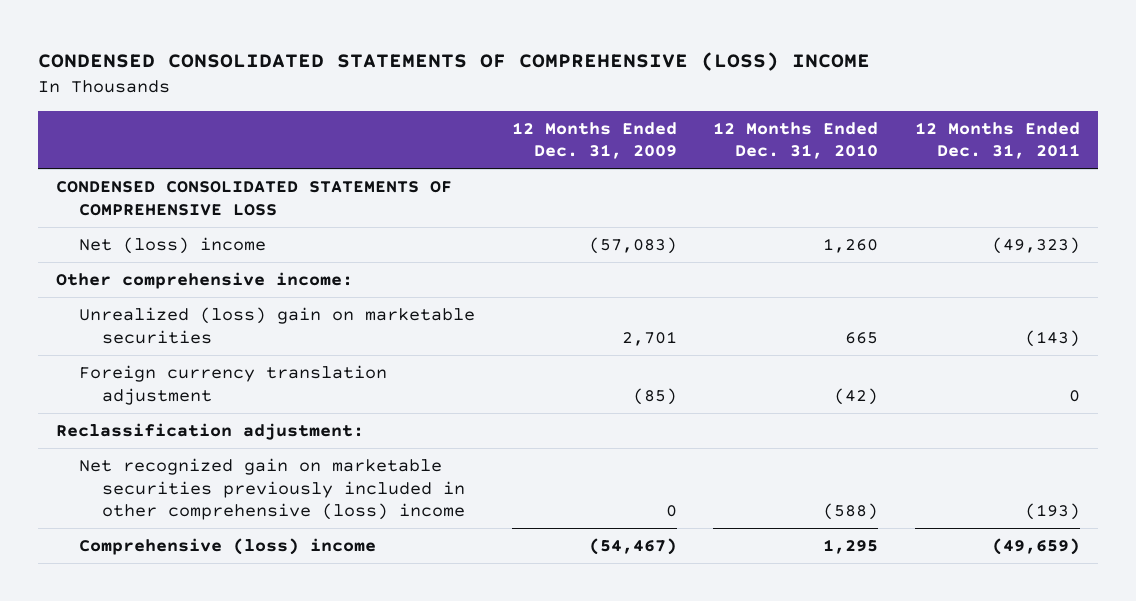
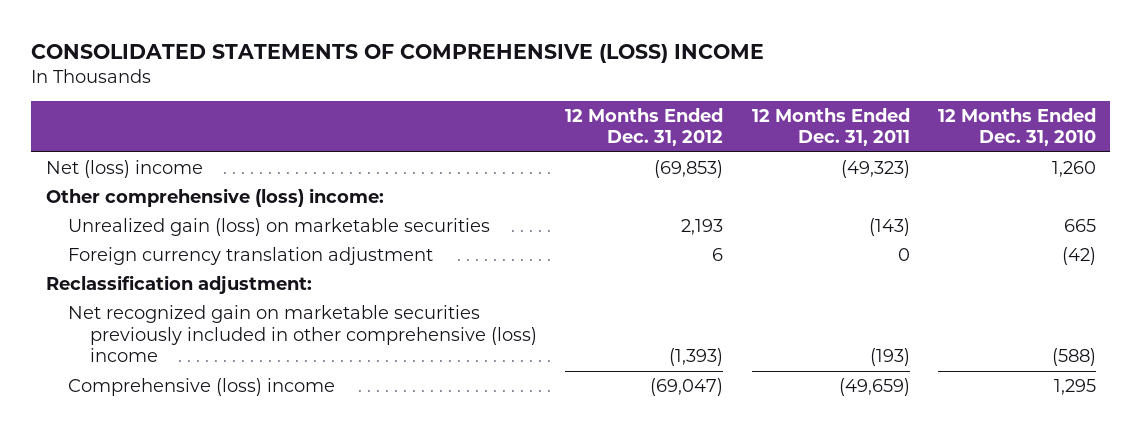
- CONDENSED CONSOLIDATED STATEMENTS OF COMPREHENSIVE (LOSS) INCOME
+ CONSOLIDATED STATEMENTS OF COMPREHENSIVE (LOSS) INCOME
- | 12 Months Ended Dec. 31, 2009 | 12 Months Ended Dec. 31, 2010 | 12 Months Ended Dec. 31, 2011
+ | 12 Months Ended Dec. 31, 2012 | 12 Months Ended Dec. 31, 2011 | 12 Months Ended Dec. 31, 2010
- CONDENSED CONSOLIDATED STATEMENTS OF COMPREHENSIVE LOSS
- Other comprehensive income:
- Unrealized (loss) gain on marketable securities | 2,701 | 665 | (143)
+ Other comprehensive (loss) income:
+ Unrealized gain (loss) on marketable securities | 2,193 | (143) | 665

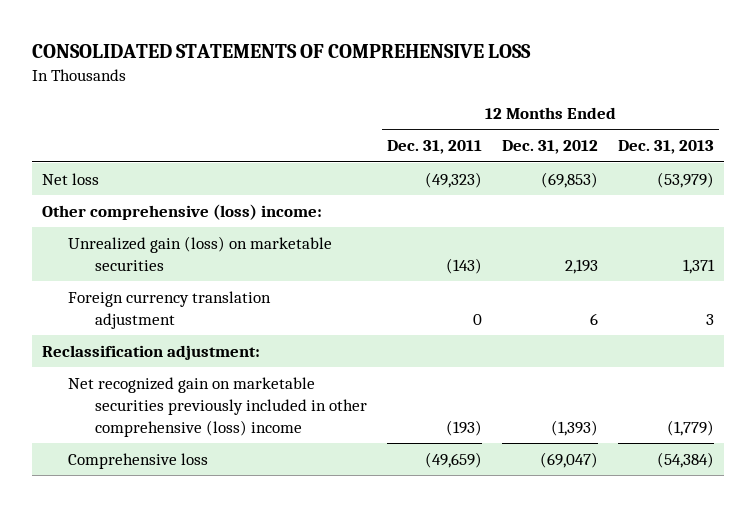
- CONSOLIDATED STATEMENTS OF COMPREHENSIVE (LOSS) INCOME
+ CONSOLIDATED STATEMENTS OF COMPREHENSIVE LOSS
- | 12 Months Ended Dec. 31, 2012 | 12 Months Ended Dec. 31, 2011 | 12 Months Ended Dec. 31, 2010
+ | 12 Months Ended Dec. 31, 2011 | 12 Months Ended Dec. 31, 2012 | 12 Months Ended Dec. 31, 2013
- Net (loss) income | (69,853) | (49,323) | 1,260
+ Net loss | (49,323) | (69,853) | (53,979)
- Comprehensive (loss) income | (69,047) | (49,659) | 1,295
+ Comprehensive loss | (49,659) | (69,047) | (54,384)

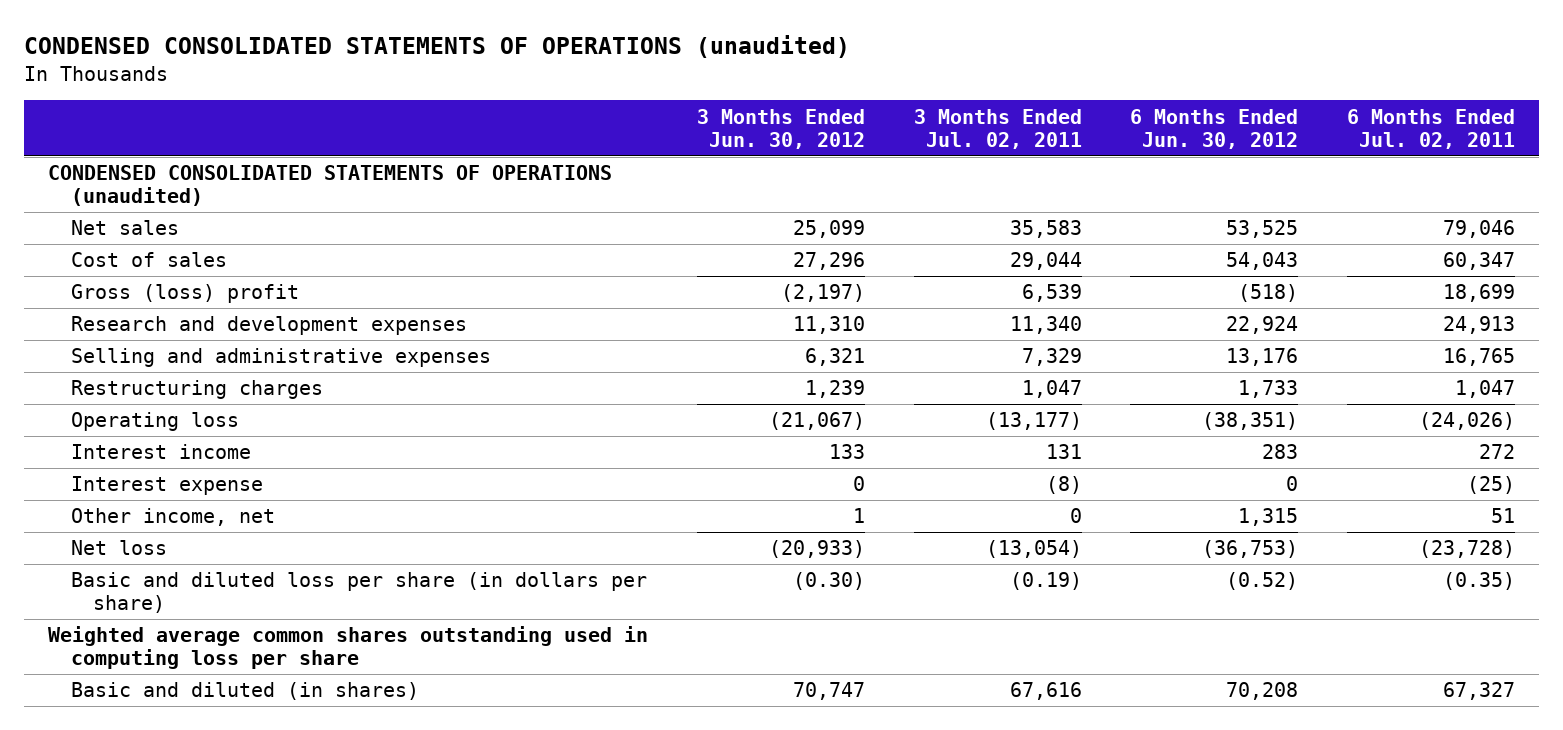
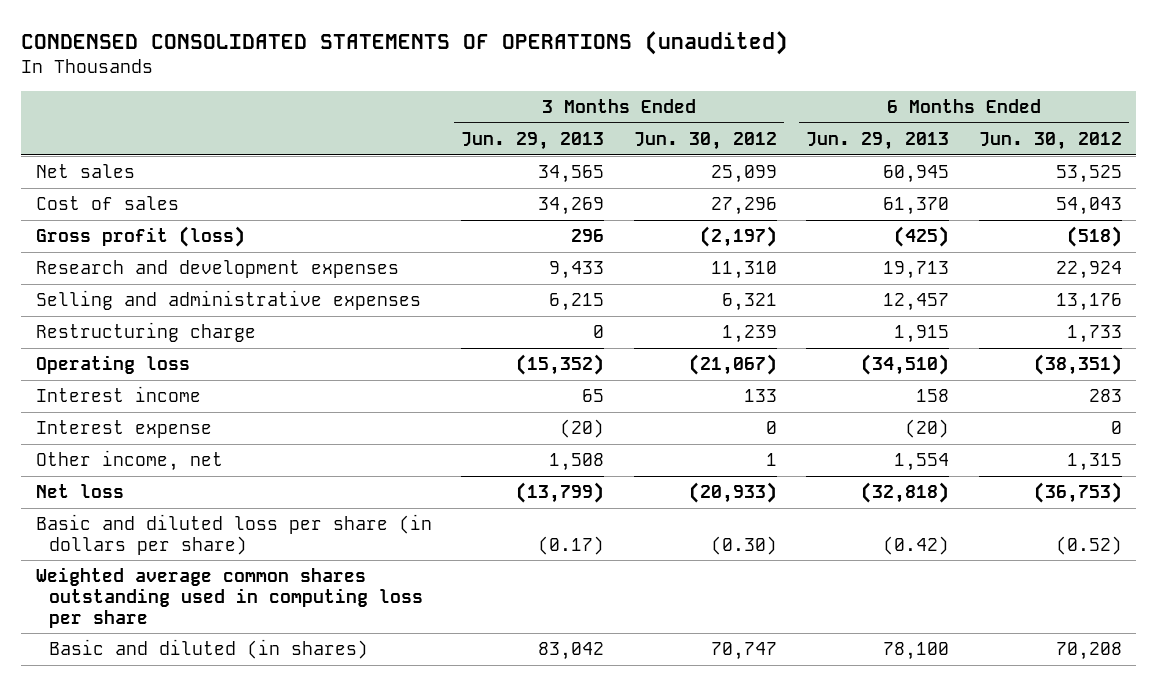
- | 3 Months Ended Jun. 30, 2012 | 3 Months Ended Jul. 02, 2011 | 6 Months Ended Jun. 30, 2012 | 6 Months Ended Jul. 02, 2011
+ | 3 Months Ended Jun. 29, 2013 | 3 Months Ended Jun. 30, 2012 | 6 Months Ended Jun. 29, 2013 | 6 Months Ended Jun. 30, 2012
- CONDENSED CONSOLIDATED STATEMENTS OF OPERATIONS (unaudited)
- Gross (loss) profit | (2,197) | 6,539 | (518) | 18,699
+ Gross profit (loss) | 296 | (2,197) | (425) | (518)
- Restructuring charges | 1,239 | 1,047 | 1,733 | 1,047
+ Restructuring charge | 0 | 1,239 | 1,915 | 1,733

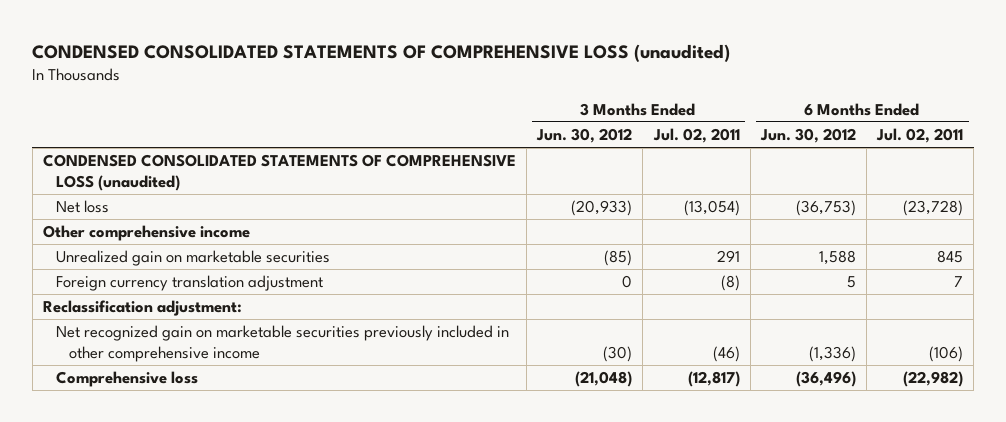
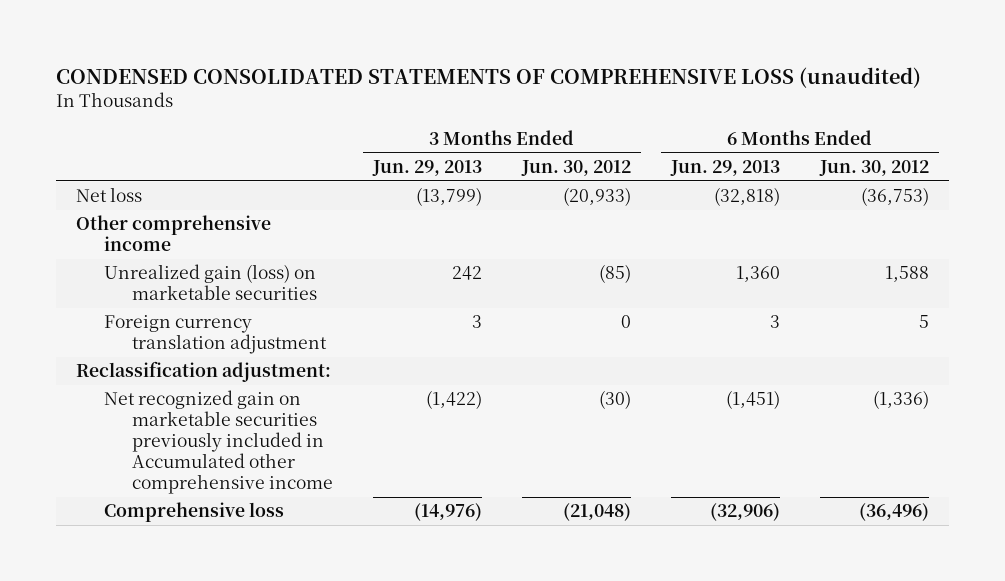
- | 3 Months Ended Jun. 30, 2012 | 3 Months Ended Jul. 02, 2011 | 6 Months Ended Jun. 30, 2012 | 6 Months Ended Jul. 02, 2011
+ | 3 Months Ended Jun. 29, 2013 | 3 Months Ended Jun. 30, 2012 | 6 Months Ended Jun. 29, 2013 | 6 Months Ended Jun. 30, 2012
- CONDENSED CONSOLIDATED STATEMENTS OF COMPREHENSIVE LOSS (unaudited)
- Unrealized gain on marketable securities | (85) | 291 | 1,588 | 845
+ Unrealized gain (loss) on marketable securities | 242 | (85) | 1,360 | 1,588
- Net recognized gain on marketable securities previously included in other comprehensive income | (30) | (46) | (1,336) | (106)
+ Net recognized gain on marketable securities previously included in Accumulated other comprehensive income | (1,422) | (30) | (1,451) | (1,336)

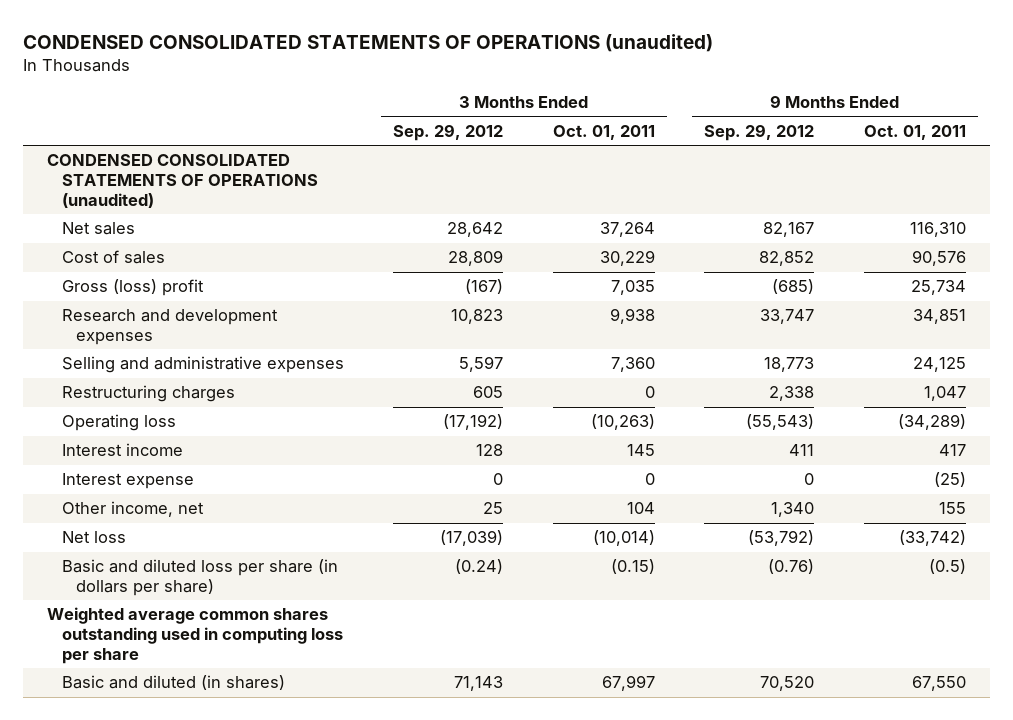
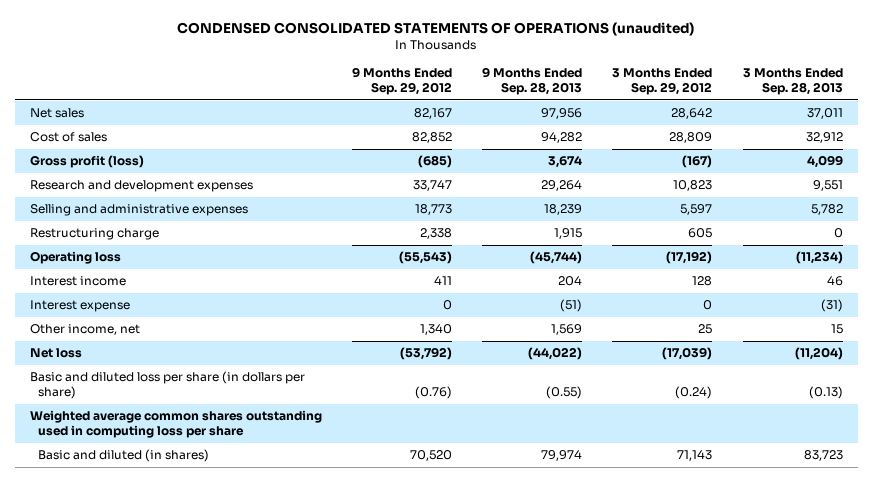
- | 3 Months Ended Sep. 29, 2012 | 3 Months Ended Oct. 01, 2011 | 9 Months Ended Sep. 29, 2012 | 9 Months Ended Oct. 01, 2011
+ | 9 Months Ended Sep. 29, 2012 | 9 Months Ended Sep. 28, 2013 | 3 Months Ended Sep. 29, 2012 | 3 Months Ended Sep. 28, 2013
- CONDENSED CONSOLIDATED STATEMENTS OF OPERATIONS (unaudited)
- Gross (loss) profit | (167) | 7,035 | (685) | 25,734
+ Gross profit (loss) | (685) | 3,674 | (167) | 4,099
- Restructuring charges | 605 | 0 | 2,338 | 1,047
+ Restructuring charge | 2,338 | 1,915 | 605 | 0

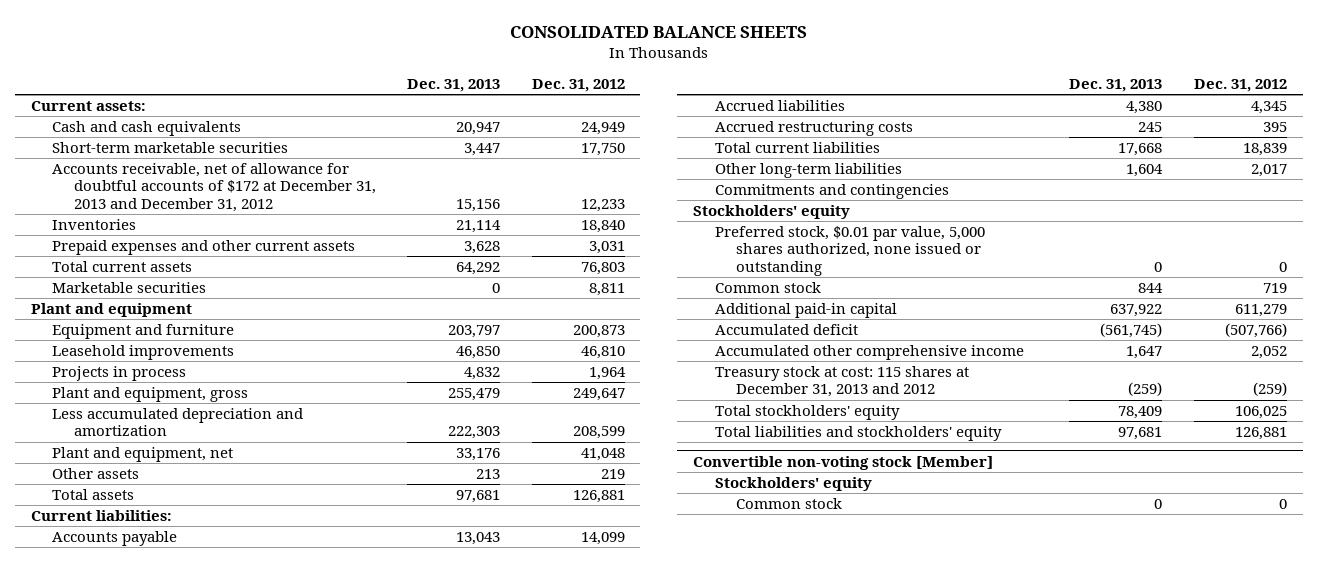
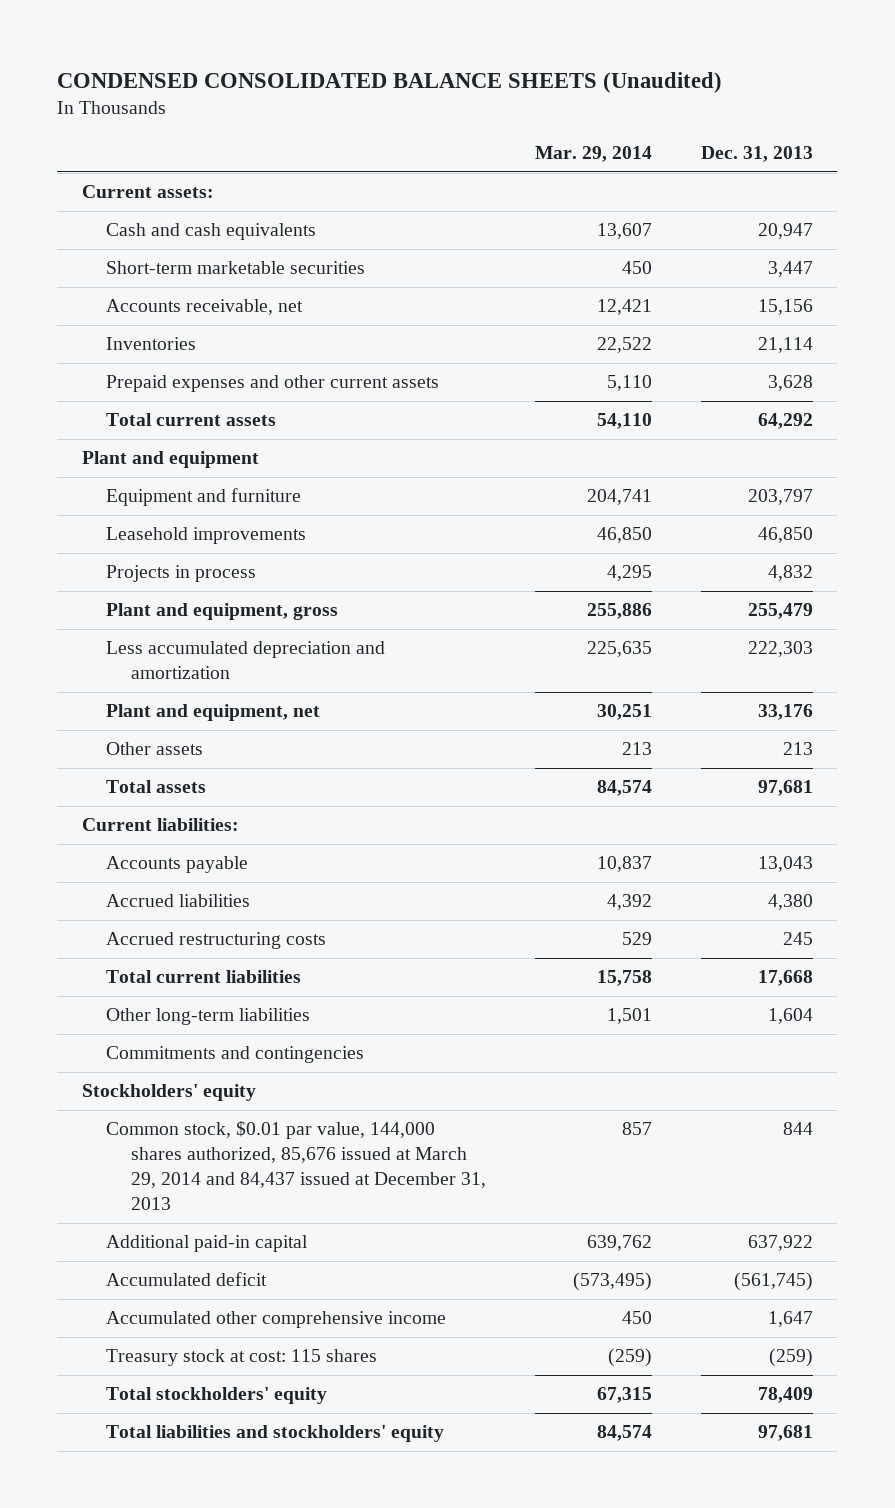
- CONSOLIDATED BALANCE SHEETS
+ CONDENSED CONSOLIDATED BALANCE SHEETS (Unaudited)
- | Dec. 31, 2013 | Dec. 31, 2012
+ | Mar. 29, 2014 | Dec. 31, 2013
- Accounts receivable, net of allowance for doubtful accounts of $172 at December 31, 2013 and December 31, 2012 | 15,156 | 12,233
+ Accounts receivable, net | 12,421 | 15,156
- Marketable securities | 0 | 8,811
- Preferred stock, $0.01 par value, 5,000 shares authorized, none issued or outstanding | 0 | 0
- Common stock | 844 | 719
+ Common stock, $0.01 par value, 144,000 shares authorized, 85,676 issued at March 29, 2014 and 84,437 issued at December 31, 2013 | 857 | 844
- Treasury stock at cost: 115 shares at December 31, 2013 and 2012 | (259) | (259)
+ Treasury stock at cost: 115 shares | (259) | (259)
- Convertible non-voting stock [Member]
- Stockholders' equity
- Common stock | 0 | 0

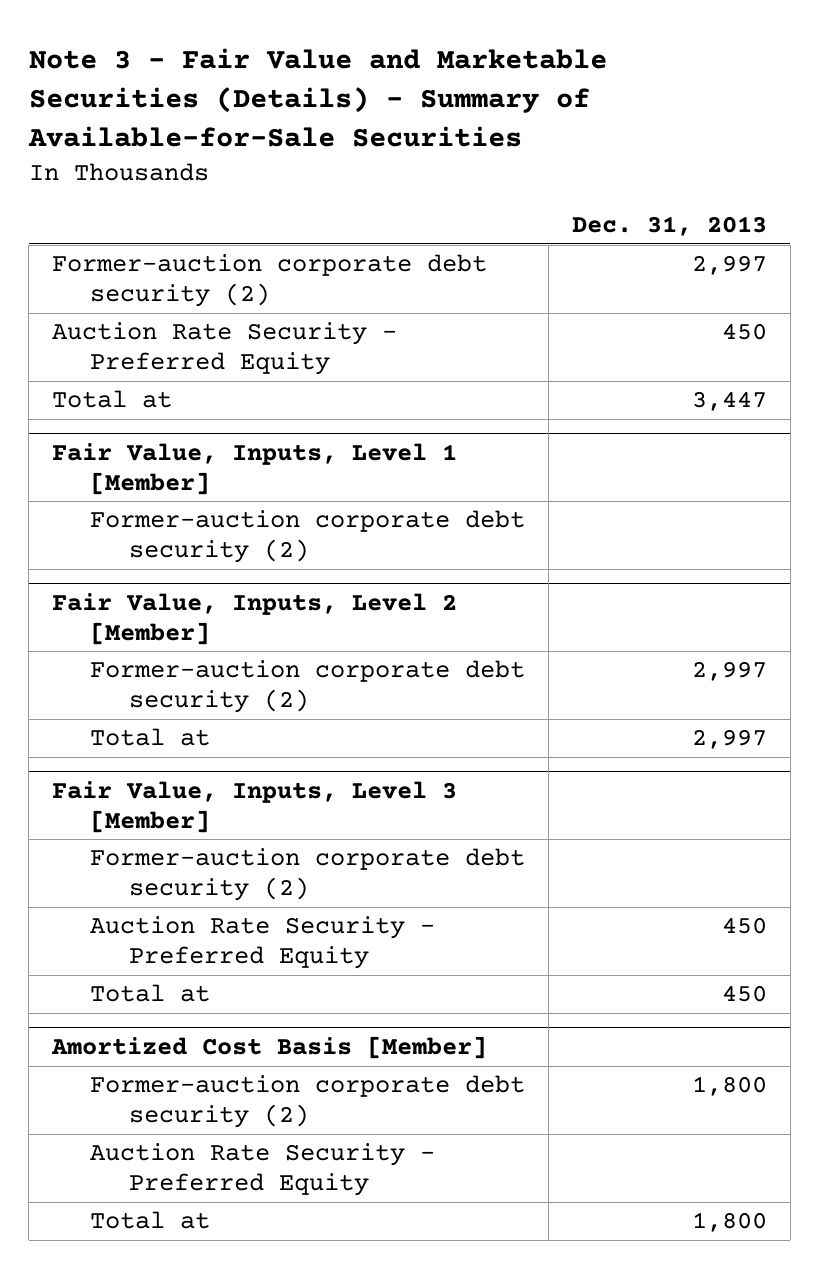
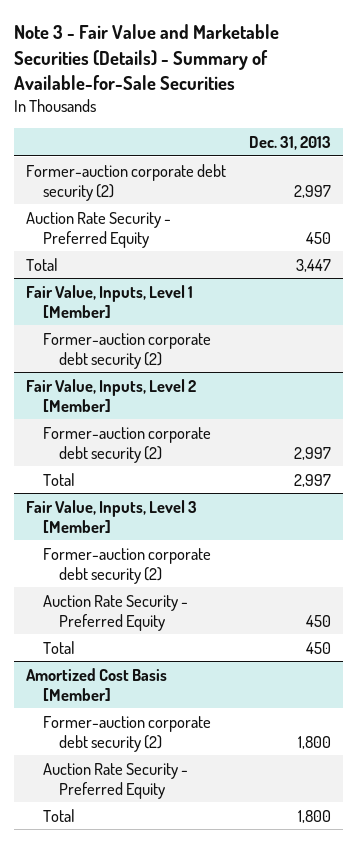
- Total at | 3,447
+ Total | 3,447
@ Fair Value, Inputs, Level 2 [Member]
- Total at | 2,997
+ Total | 2,997
@ Fair Value, Inputs, Level 3 [Member]
- Total at | 450
+ Total | 450
@ Amortized Cost Basis [Member]
- Total at | 1,800
+ Total | 1,800

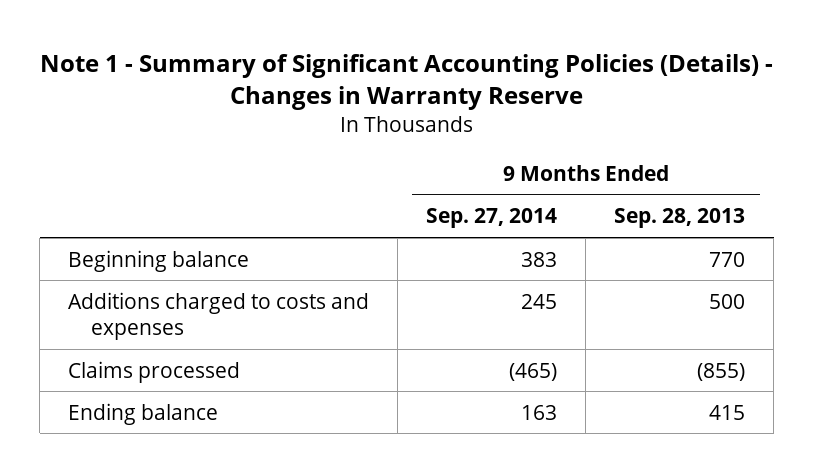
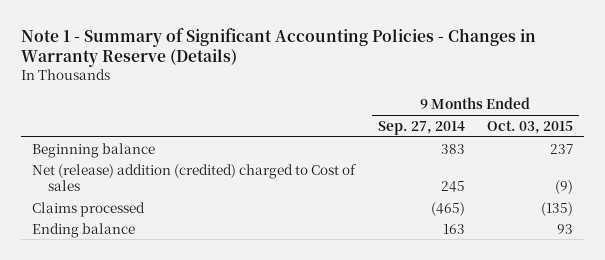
- Note 1 - Summary of Significant Accounting Policies (Details) - Changes in Warranty Reserve
+ Note 1 - Summary of Significant Accounting Policies - Changes in Warranty Reserve (Details)
- | 9 Months Ended Sep. 27, 2014 | 9 Months Ended Sep. 28, 2013
+ | 9 Months Ended Sep. 27, 2014 | 9 Months Ended Oct. 03, 2015
- Additions charged to costs and expenses | 245 | 500
+ Net (release) addition (credited) charged to Cost of sales | 245 | (9)

